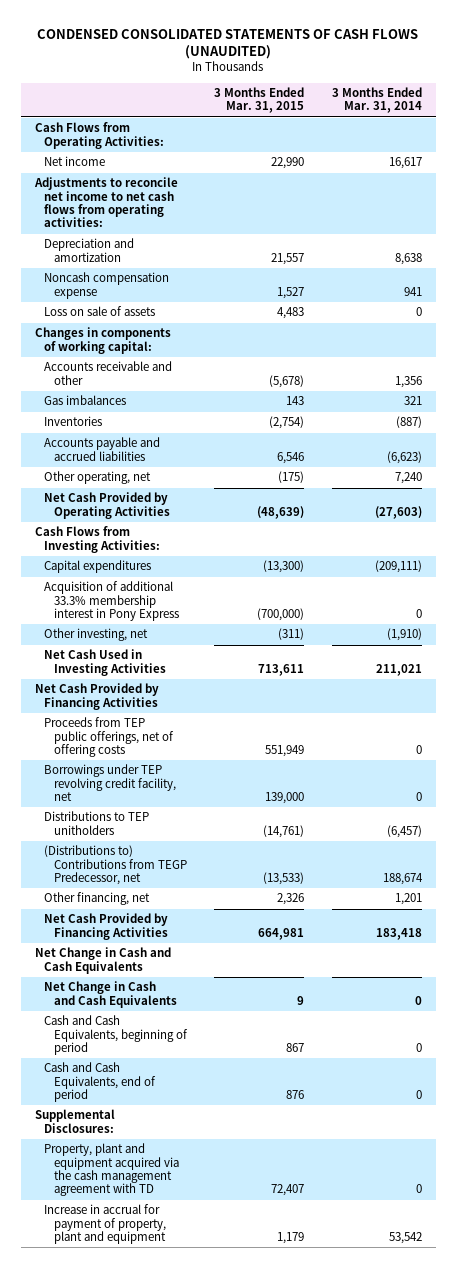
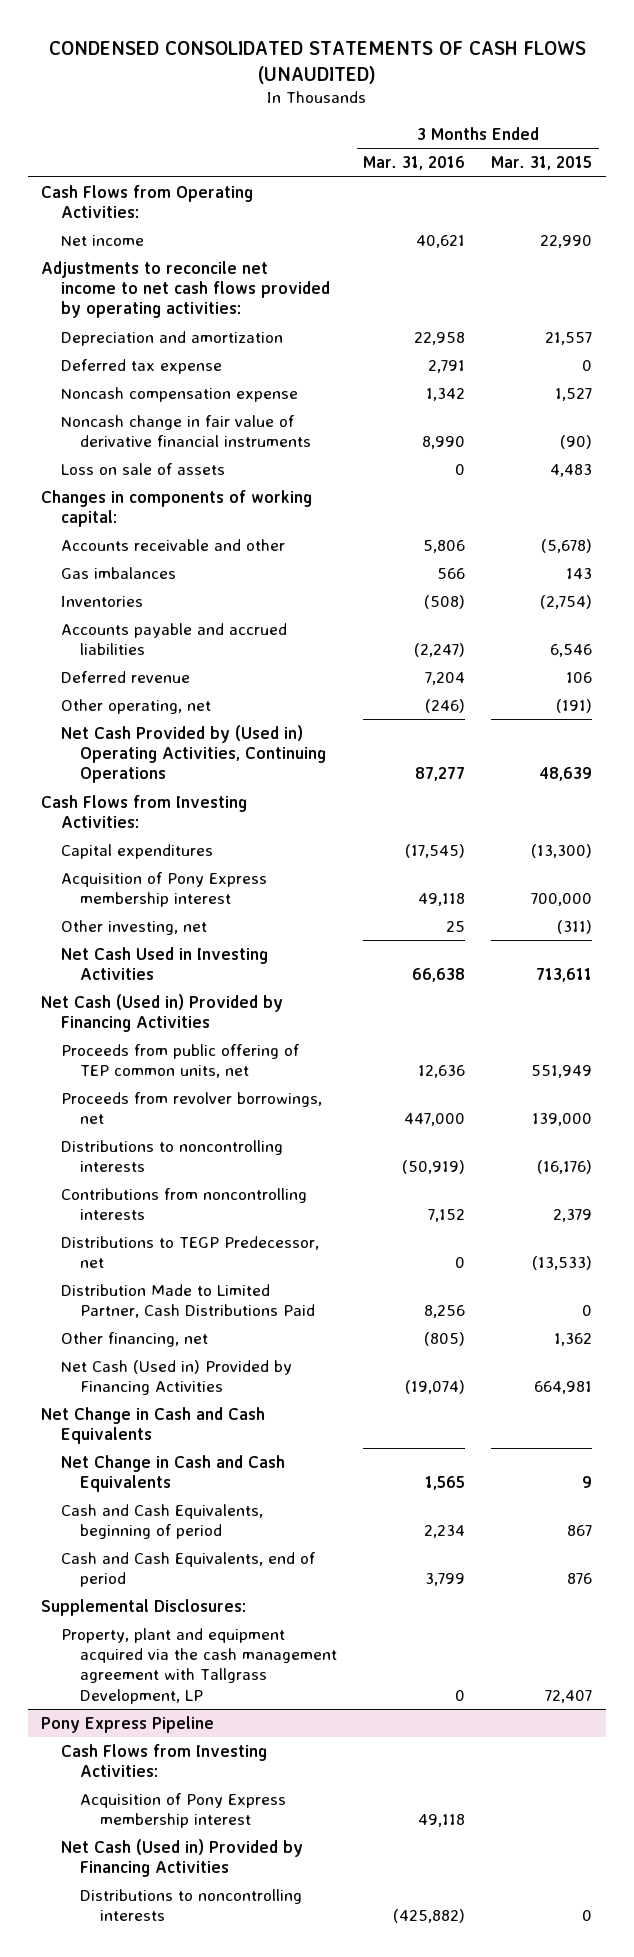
- | 3 Months Ended Mar. 31, 2015 | 3 Months Ended Mar. 31, 2014
+ | 3 Months Ended Mar. 31, 2016 | 3 Months Ended Mar. 31, 2015
- Adjustments to reconcile net income to net cash flows from operating activities:
+ Adjustments to reconcile net income to net cash flows provided by operating activities:
+ Deferred tax expense | 2,791 | 0
+ Noncash change in fair value of derivative financial instruments | 8,990 | (90)
- Other operating, net | (175) | 7,240
- Net Cash Provided by Operating Activities | (48,639) | (27,603)
+ Deferred revenue | 7,204 | 106
+ Other operating, net | (246) | (191)
+ Net Cash Provided by (Used in) Operating Activities, Continuing Operations | 87,277 | 48,639
- Acquisition of additional 33.3% membership interest in Pony Express | (700,000) | 0
+ Acquisition of Pony Express membership interest | 49,118 | 700,000
- Net Cash Provided by Financing Activities
- Proceeds from TEP public offerings, net of offering costs | 551,949 | 0
- Borrowings under TEP revolving credit facility, net | 139,000 | 0
- Distributions to TEP unitholders | (14,761) | (6,457)
- (Distributions to) Contributions from TEGP Predecessor, net | (13,533) | 188,674
- Other financing, net | 2,326 | 1,201
- Net Cash Provided by Financing Activities | 664,981 | 183,418
+ Net Cash (Used in) Provided by Financing Activities
+ Proceeds from public offering of TEP common units, net | 12,636 | 551,949
+ Proceeds from revolver borrowings, net | 447,000 | 139,000
+ Distributions to noncontrolling interests | (50,919) | (16,176)
+ Contributions from noncontrolling interests | 7,152 | 2,379
+ Distributions to TEGP Predecessor, net | 0 | (13,533)
+ Distribution Made to Limited Partner, Cash Distributions Paid | 8,256 | 0
+ Other financing, net | (805) | 1,362
+ Net Cash (Used in) Provided by Financing Activities | (19,074) | 664,981
- Property, plant and equipment acquired via the cash management agreement with TD | 72,407 | 0
- Increase in accrual for payment of property, plant and equipment | 1,179 | 53,542
+ Property, plant and equipment acquired via the cash management agreement with Tallgrass Development, LP | 0 | 72,407
+ Pony Express Pipeline
+ Cash Flows from Investing Activities:
+ Acquisition of Pony Express membership interest | 49,118 |
+ Net Cash (Used in) Provided by Financing Activities
+ Distributions to noncontrolling interests | (425,882) | 0

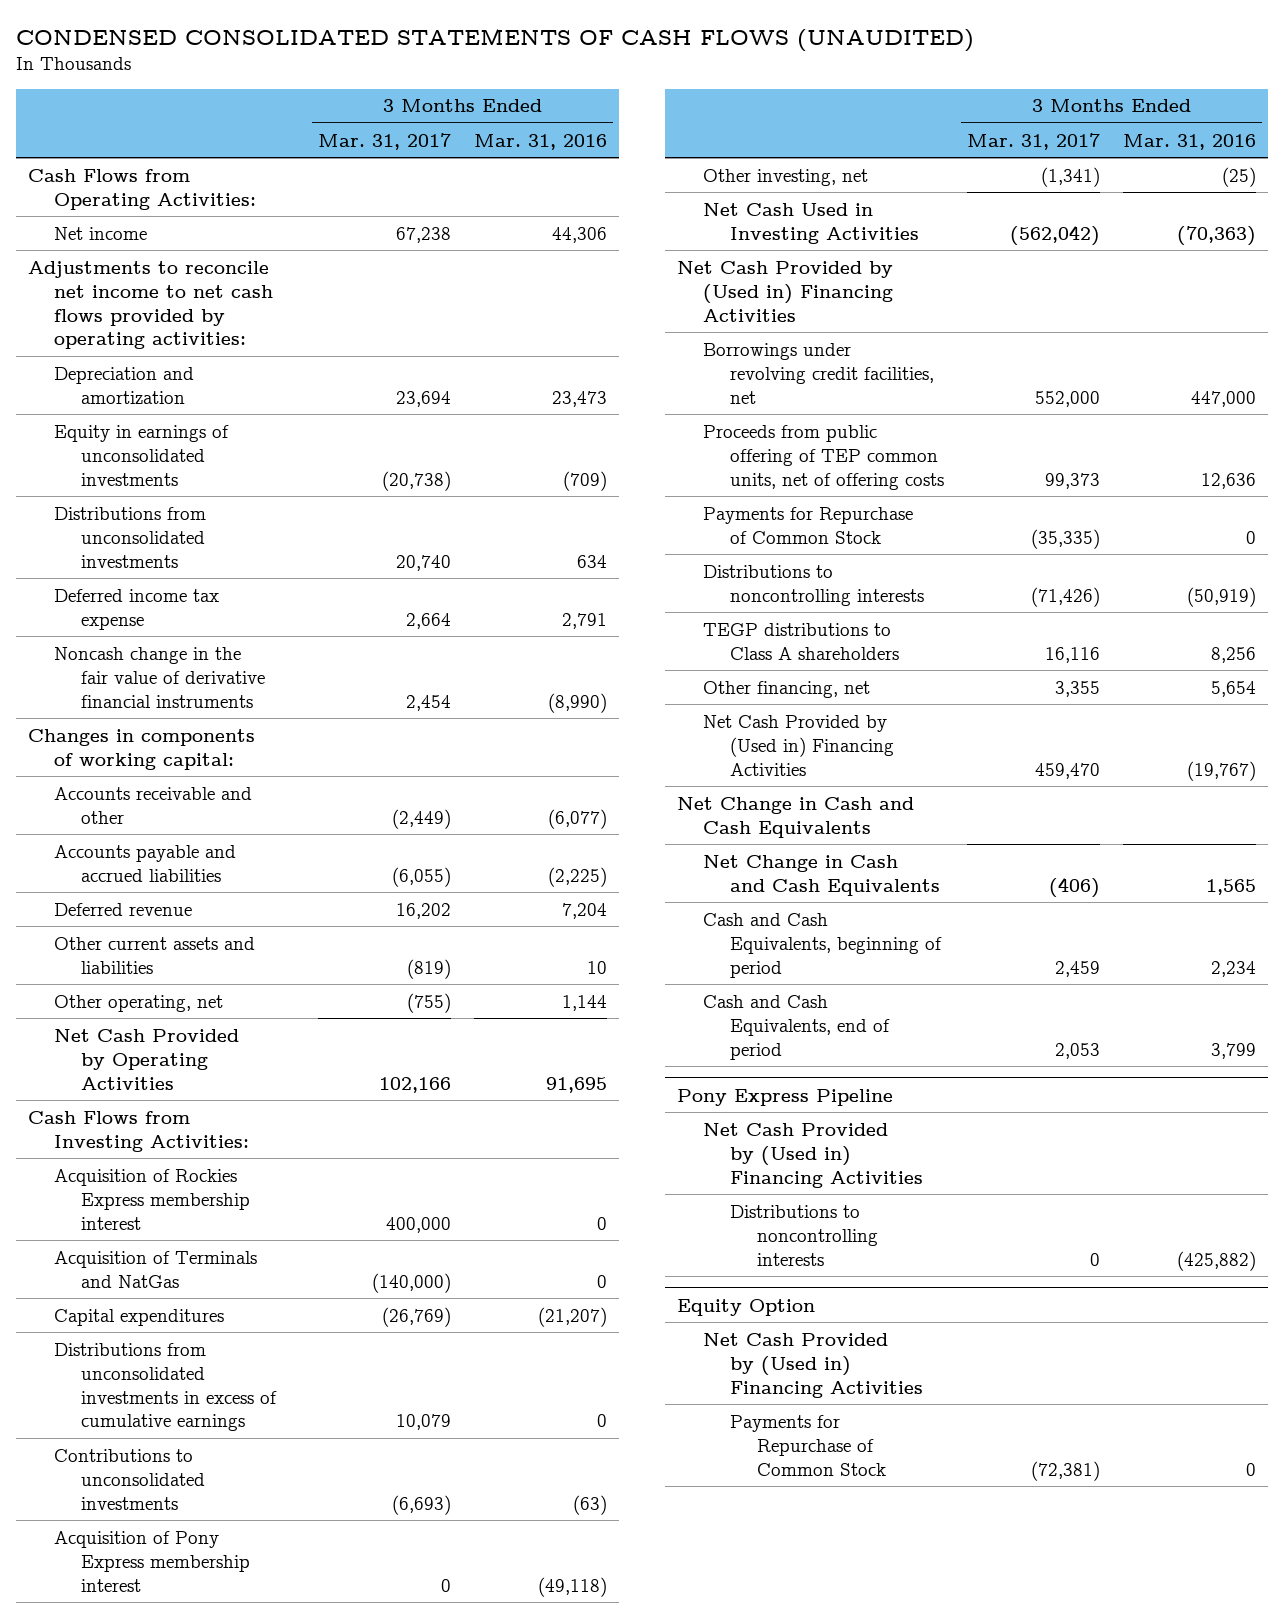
- | 3 Months Ended Mar. 31, 2016 | 3 Months Ended Mar. 31, 2015
+ | 3 Months Ended Mar. 31, 2017 | 3 Months Ended Mar. 31, 2016
- Net income | 40,621 | 22,990
+ Net income | 67,238 | 44,306
- Depreciation and amortization | 22,958 | 21,557
- Deferred tax expense | 2,791 | 0
- Noncash compensation expense | 1,342 | 1,527
- Noncash change in fair value of derivative financial instruments | 8,990 | (90)
- Loss on sale of assets | 0 | 4,483
+ Depreciation and amortization | 23,694 | 23,473
+ Equity in earnings of unconsolidated investments | (20,738) | (709)
+ Distributions from unconsolidated investments | 20,740 | 634
+ Deferred income tax expense | 2,664 | 2,791
+ Noncash change in the fair value of derivative financial instruments | 2,454 | (8,990)
- Accounts receivable and other | 5,806 | (5,678)
- Gas imbalances | 566 | 143
- Inventories | (508) | (2,754)
- Accounts payable and accrued liabilities | (2,247) | 6,546
+ Accounts receivable and other | (2,449) | (6,077)
+ Accounts payable and accrued liabilities | (6,055) | (2,225)
- Other operating, net | (246) | (191)
- Net Cash Provided by (Used in) Operating Activities, Continuing Operations | 87,277 | 48,639
+ Other current assets and liabilities | (819) | 10
+ Other operating, net | (755) | 1,144
+ Net Cash Provided by Operating Activities | 102,166 | 91,695
- Capital expenditures | (17,545) | (13,300)
- Acquisition of Pony Express membership interest | 49,118 | 700,000
- Other investing, net | 25 | (311)
- Net Cash Used in Investing Activities | 66,638 | 713,611
- Net Cash (Used in) Provided by Financing Activities
- Proceeds from public offering of TEP common units, net | 12,636 | 551,949
- Proceeds from revolver borrowings, net | 447,000 | 139,000
+ Acquisition of Rockies Express membership interest | 400,000 | 0
+ Acquisition of Terminals and NatGas | (140,000) | 0
+ Capital expenditures | (26,769) | (21,207)
+ Distributions from unconsolidated investments in excess of cumulative earnings | 10,079 | 0
+ Contributions to unconsolidated investments | (6,693) | (63)
+ Acquisition of Pony Express membership interest | 0 | (49,118)
+ Other investing, net | (1,341) | (25)
+ Net Cash Used in Investing Activities | (562,042) | (70,363)
+ Net Cash Provided by (Used in) Financing Activities
+ Borrowings under revolving credit facilities, net | 552,000 | 447,000
+ Proceeds from public offering of TEP common units, net of offering costs | 99,373 | 12,636
+ Payments for Repurchase of Common Stock | (35,335) | 0
- Contributions from noncontrolling interests | 7,152 | 2,379
- Distributions to TEGP Predecessor, net | 0 | (13,533)
- Distribution Made to Limited Partner, Cash Distributions Paid | 8,256 | 0
- Other financing, net | (805) | 1,362
- Net Cash (Used in) Provided by Financing Activities | (19,074) | 664,981
+ TEGP distributions to Class A shareholders | 16,116 | 8,256
+ Other financing, net | 3,355 | 5,654
+ Net Cash Provided by (Used in) Financing Activities | 459,470 | (19,767)
- Supplemental Disclosures:
- Property, plant and equipment acquired via the cash management agreement with Tallgrass Development, LP | 0 | 72,407
@ Pony Express Pipeline
- Cash Flows from Investing Activities:
- Acquisition of Pony Express membership interest | 49,118 |
- Net Cash (Used in) Provided by Financing Activities
+ Net Cash Provided by (Used in) Financing Activities
+ Equity Option
+ Net Cash Provided by (Used in) Financing Activities
+ Payments for Repurchase of Common Stock | (72,381) | 0

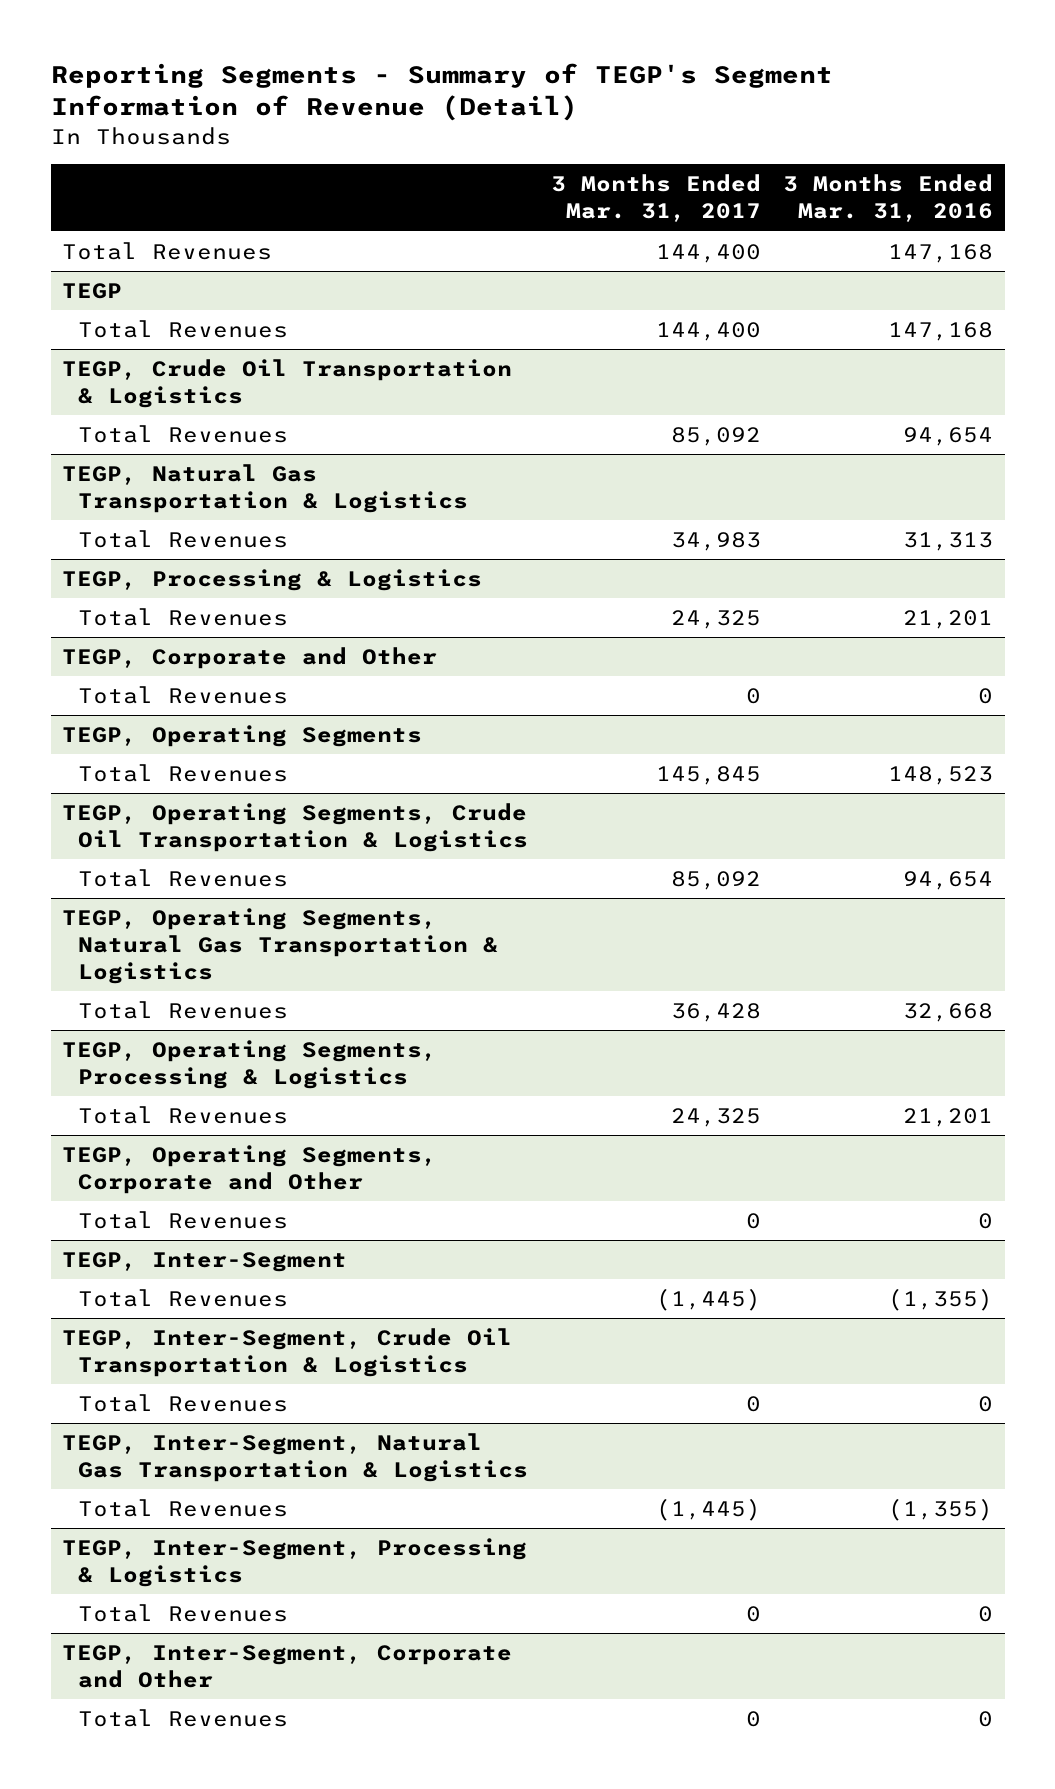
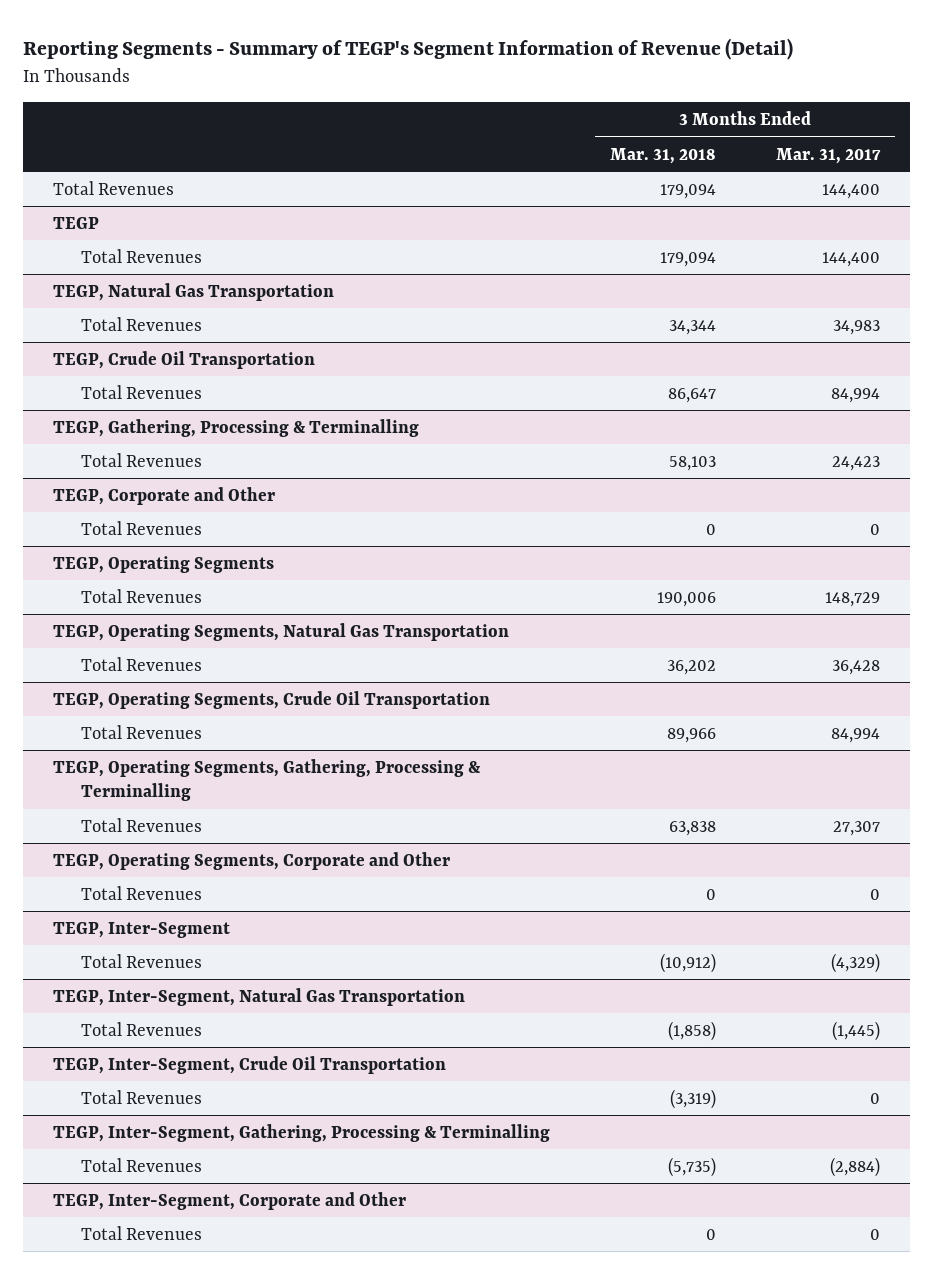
- | 3 Months Ended Mar. 31, 2017 | 3 Months Ended Mar. 31, 2016
+ | 3 Months Ended Mar. 31, 2018 | 3 Months Ended Mar. 31, 2017
- TEGP, Crude Oil Transportation & Logistics
- Total Revenues | 85,092 | 94,654
- TEGP, Natural Gas Transportation & Logistics
+ TEGP, Natural Gas Transportation
- TEGP, Processing & Logistics
- Total Revenues | 24,325 | 21,201
+ TEGP, Crude Oil Transportation
+ Total Revenues | 86,647 | 84,994
+ TEGP, Gathering, Processing & Terminalling
+ Total Revenues | 58,103 | 24,423
@ TEGP, Operating Segments
- Total Revenues | 145,845 | 148,523
- TEGP, Operating Segments, Crude Oil Transportation & Logistics
- Total Revenues | 85,092 | 94,654
- TEGP, Operating Segments, Natural Gas Transportation & Logistics
@ TEGP, Operating Segments
+ Total Revenues | 190,006 | 148,729
+ TEGP, Operating Segments, Natural Gas Transportation
- TEGP, Operating Segments, Processing & Logistics
- Total Revenues | 24,325 | 21,201
+ TEGP, Operating Segments, Crude Oil Transportation
+ Total Revenues | 89,966 | 84,994
+ TEGP, Operating Segments, Gathering, Processing & Terminalling
+ Total Revenues | 63,838 | 27,307
@ TEGP, Inter-Segment
- Total Revenues | (1,445) | (1,355)
- TEGP, Inter-Segment, Crude Oil Transportation & Logistics
- Total Revenues | 0 | 0
- TEGP, Inter-Segment, Natural Gas Transportation & Logistics
@ TEGP, Inter-Segment
+ Total Revenues | (10,912) | (4,329)
+ TEGP, Inter-Segment, Natural Gas Transportation
- TEGP, Inter-Segment, Processing & Logistics
+ TEGP, Inter-Segment, Crude Oil Transportation
+ TEGP, Inter-Segment, Gathering, Processing & Terminalling
+ Total Revenues | (5,735) | (2,884)

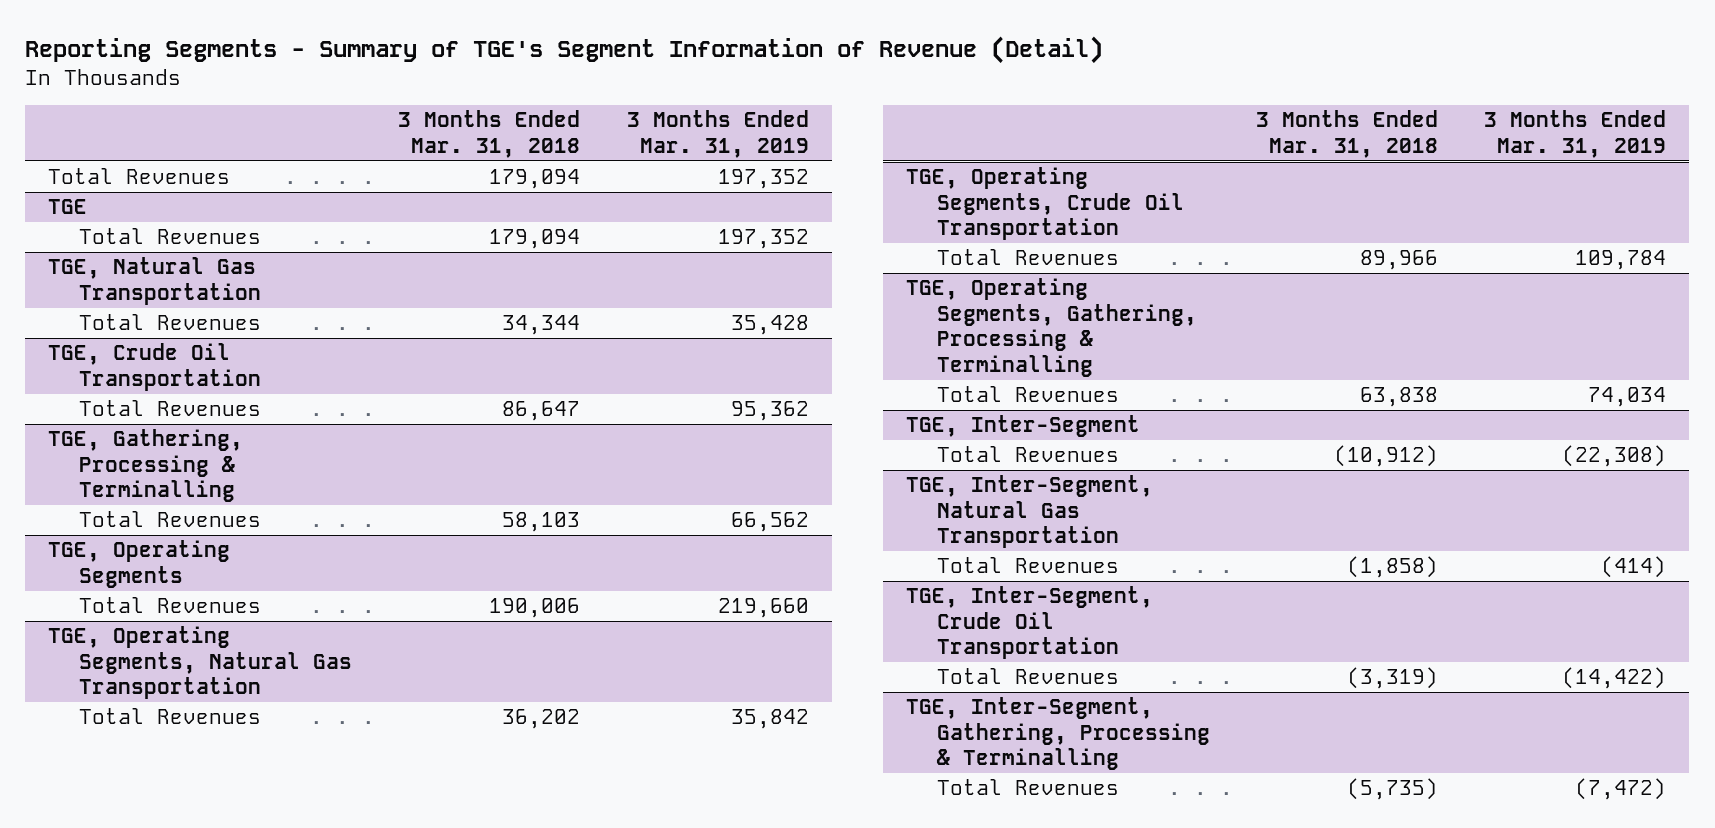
- Reporting Segments - Summary of TEGP's Segment Information of Revenue (Detail)
+ Reporting Segments - Summary of TGE's Segment Information of Revenue (Detail)
- | 3 Months Ended Mar. 31, 2018 | 3 Months Ended Mar. 31, 2017
+ | 3 Months Ended Mar. 31, 2018 | 3 Months Ended Mar. 31, 2019
- TEGP
+ TGE
- TEGP, Natural Gas Transportation
+ TGE, Natural Gas Transportation
- TEGP, Crude Oil Transportation
+ TGE, Crude Oil Transportation
- TEGP, Gathering, Processing & Terminalling
+ TGE, Gathering, Processing & Terminalling
- TEGP, Corporate and Other
- Total Revenues | 0 | 0
- TEGP, Operating Segments
+ TGE, Operating Segments
- TEGP, Operating Segments, Natural Gas Transportation
+ TGE, Operating Segments, Natural Gas Transportation
- TEGP, Operating Segments, Crude Oil Transportation
+ TGE, Operating Segments, Crude Oil Transportation
- TEGP, Operating Segments, Gathering, Processing & Terminalling
+ TGE, Operating Segments, Gathering, Processing & Terminalling
- TEGP, Operating Segments, Corporate and Other
- Total Revenues | 0 | 0
- TEGP, Inter-Segment
+ TGE, Inter-Segment
- TEGP, Inter-Segment, Natural Gas Transportation
+ TGE, Inter-Segment, Natural Gas Transportation
- TEGP, Inter-Segment, Crude Oil Transportation
+ TGE, Inter-Segment, Crude Oil Transportation
- TEGP, Inter-Segment, Gathering, Processing & Terminalling
+ TGE, Inter-Segment, Gathering, Processing & Terminalling
- TEGP, Inter-Segment, Corporate and Other
- Total Revenues | 0 | 0

